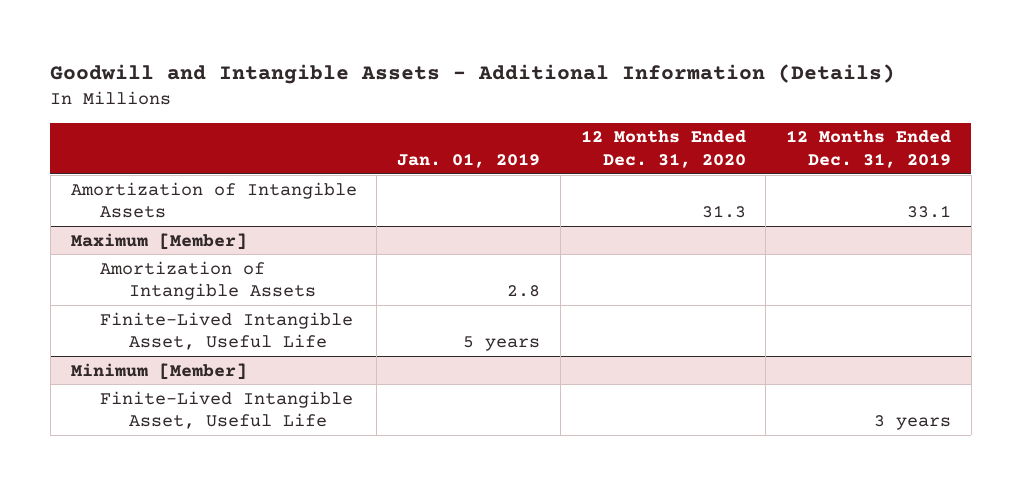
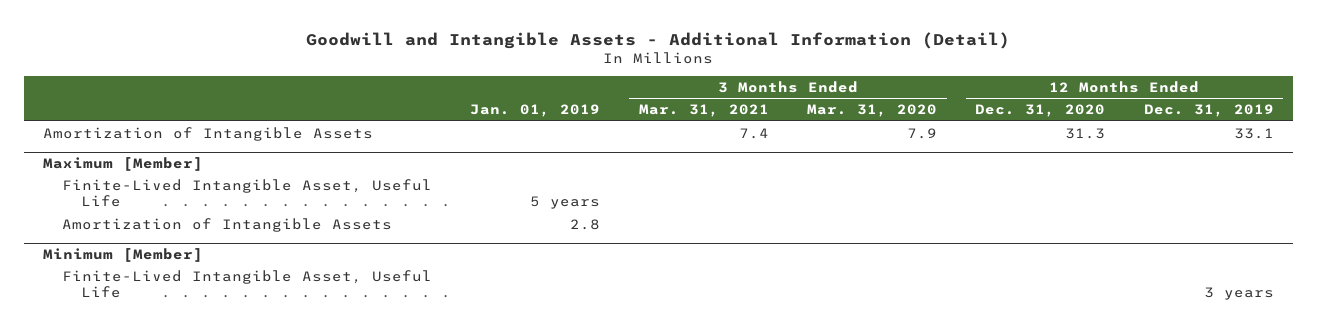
- Goodwill and Intangible Assets - Additional Information (Details)
+ Goodwill and Intangible Assets - Additional Information (Detail)
- | Jan. 01, 2019 | 12 Months Ended Dec. 31, 2020 | 12 Months Ended Dec. 31, 2019
+ | Jan. 01, 2019 | 3 Months Ended Mar. 31, 2021 | 3 Months Ended Mar. 31, 2020 | 12 Months Ended Dec. 31, 2020 | 12 Months Ended Dec. 31, 2019
@ Maximum [Member]
moved down: Amortization of Intangible Assets | 2.8 | | | |

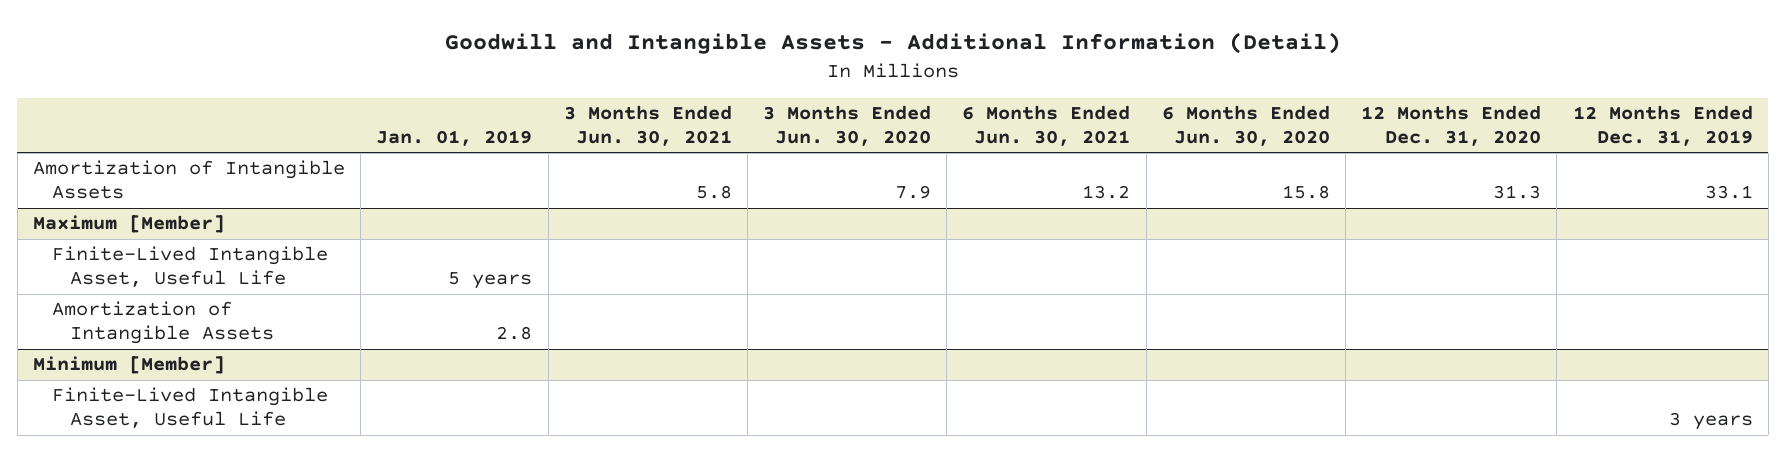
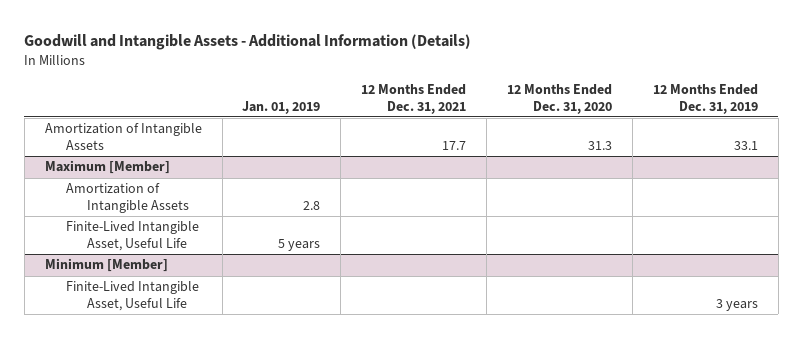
- Goodwill and Intangible Assets - Additional Information (Detail)
+ Goodwill and Intangible Assets - Additional Information (Details)
- | Jan. 01, 2019 | 3 Months Ended Jun. 30, 2021 | 3 Months Ended Jun. 30, 2020 | 6 Months Ended Jun. 30, 2021 | 6 Months Ended Jun. 30, 2020 | 12 Months Ended Dec. 31, 2020 | 12 Months Ended Dec. 31, 2019
+ | Jan. 01, 2019 | 12 Months Ended Dec. 31, 2021 | 12 Months Ended Dec. 31, 2020 | 12 Months Ended Dec. 31, 2019
@ Maximum [Member]
moved down: Finite-Lived Intangible Asset, Useful Life | 5 years | | |

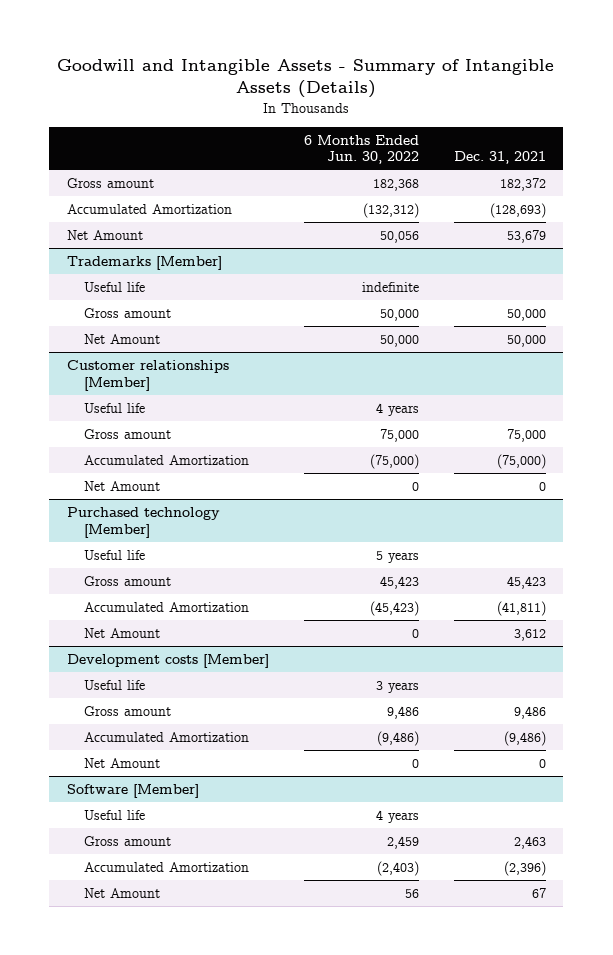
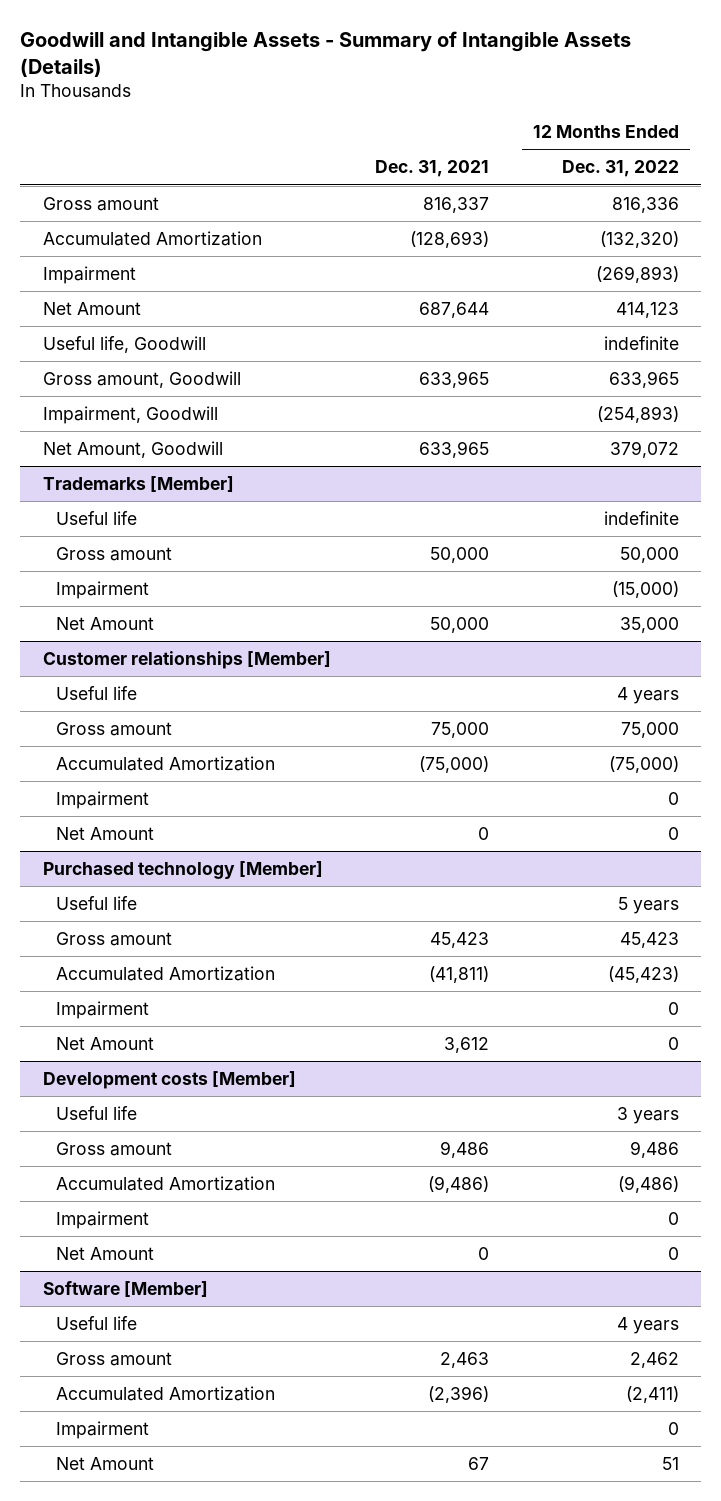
- | 6 Months Ended Jun. 30, 2022 | Dec. 31, 2021
+ | Dec. 31, 2021 | 12 Months Ended Dec. 31, 2022
- Gross amount | 182,368 | 182,372
+ Gross amount | 816,337 | 816,336
- Net Amount | 50,056 | 53,679
+ Impairment | | (269,893)
+ Net Amount | 687,644 | 414,123
+ Useful life, Goodwill | | indefinite
+ Gross amount, Goodwill | 633,965 | 633,965
+ Impairment, Goodwill | | (254,893)
+ Net Amount, Goodwill | 633,965 | 379,072
@ Trademarks [Member]
+ Impairment | | (15,000)
@ Customer relationships [Member]
+ Impairment | | 0
@ Purchased technology [Member]
+ Impairment | | 0
@ Development costs [Member]
+ Impairment | | 0
@ Software [Member]
+ Impairment | | 0

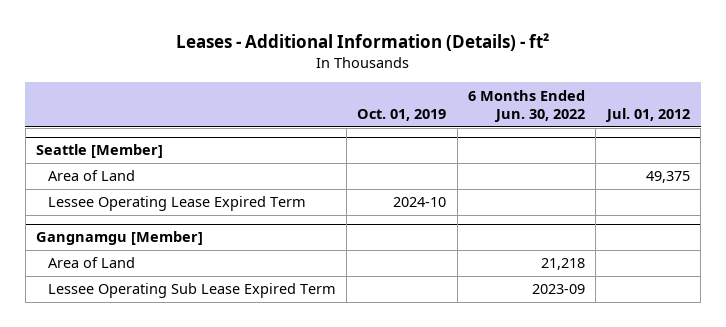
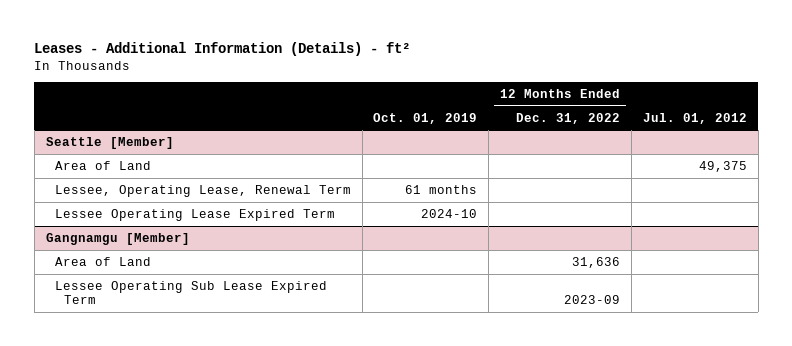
- | Oct. 01, 2019 | 6 Months Ended Jun. 30, 2022 | Jul. 01, 2012
+ | Oct. 01, 2019 | 12 Months Ended Dec. 31, 2022 | Jul. 01, 2012
@ Seattle [Member]
+ Lessee, Operating Lease, Renewal Term | 61 months | |

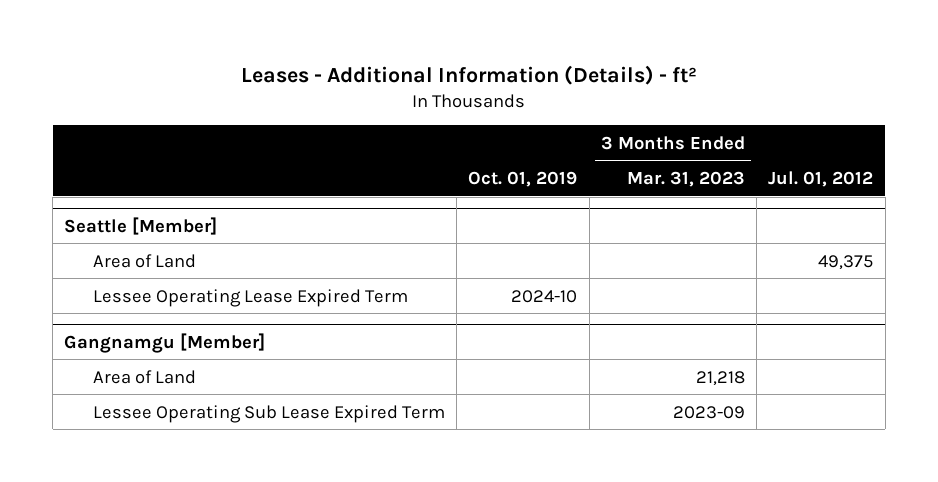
- | Oct. 01, 2019 | 12 Months Ended Dec. 31, 2022 | Jul. 01, 2012
+ | Oct. 01, 2019 | 3 Months Ended Mar. 31, 2023 | Jul. 01, 2012
@ Seattle [Member]
- Lessee, Operating Lease, Renewal Term | 61 months | |

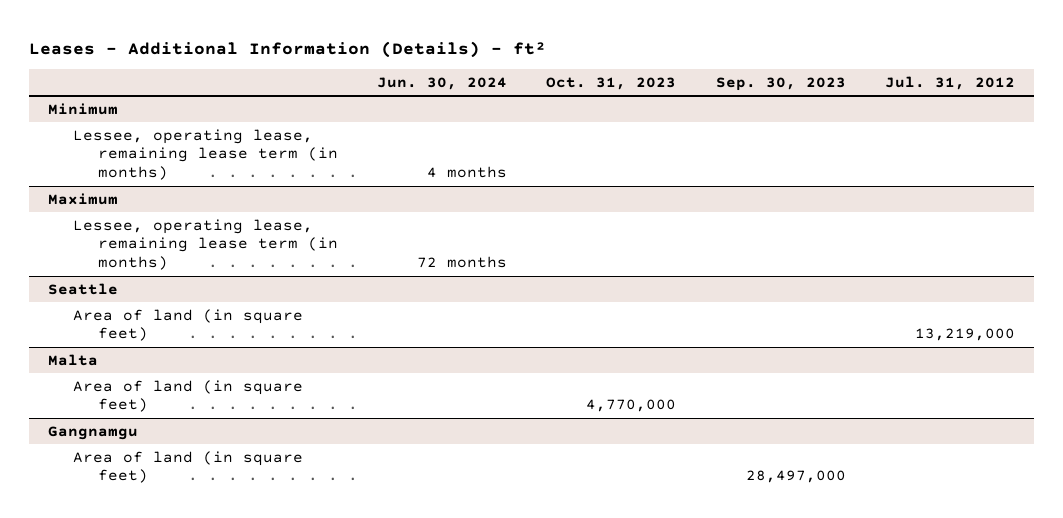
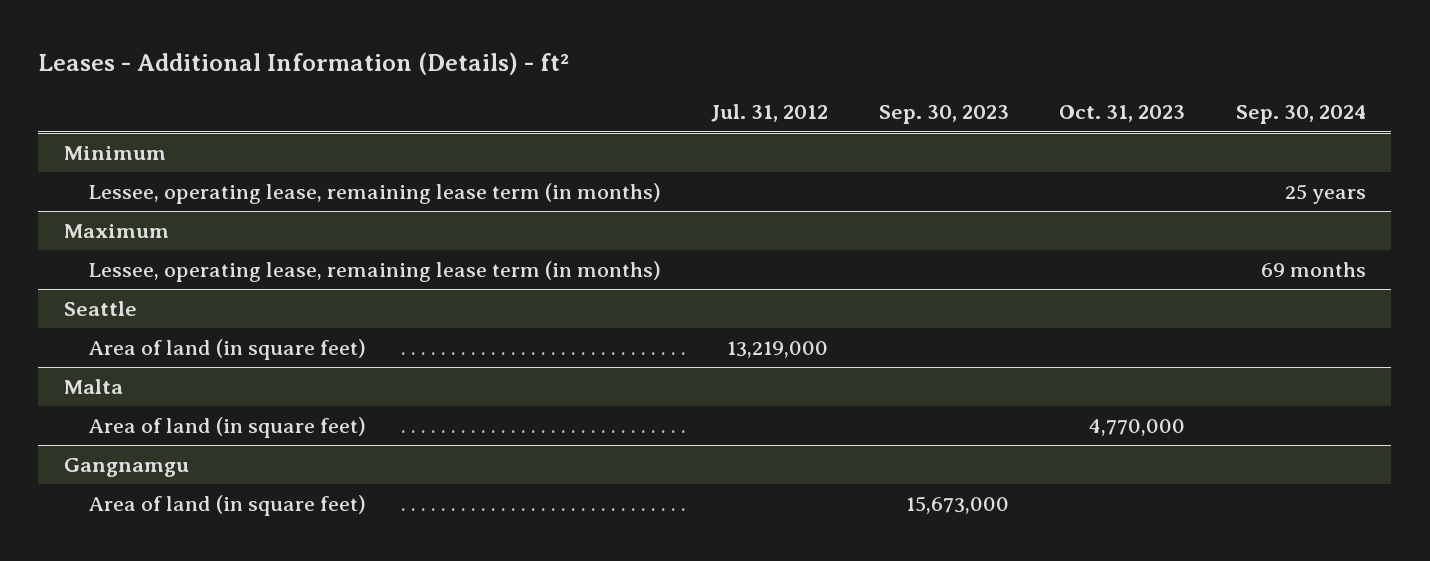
- | Jun. 30, 2024 | Oct. 31, 2023 | Sep. 30, 2023 | Jul. 31, 2012
+ | Jul. 31, 2012 | Sep. 30, 2023 | Oct. 31, 2023 | Sep. 30, 2024
@ Gangnamgu
- Area of land (in square feet) | | | 28,497,000 |
+ Area of land (in square feet) | | 15,673,000 | |

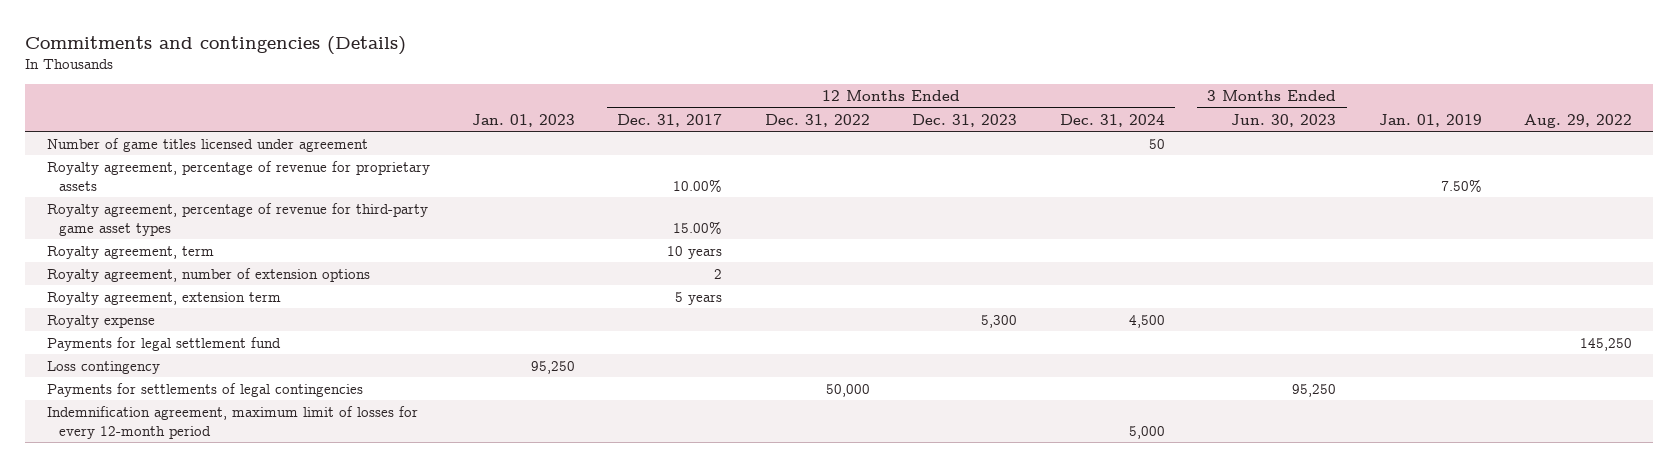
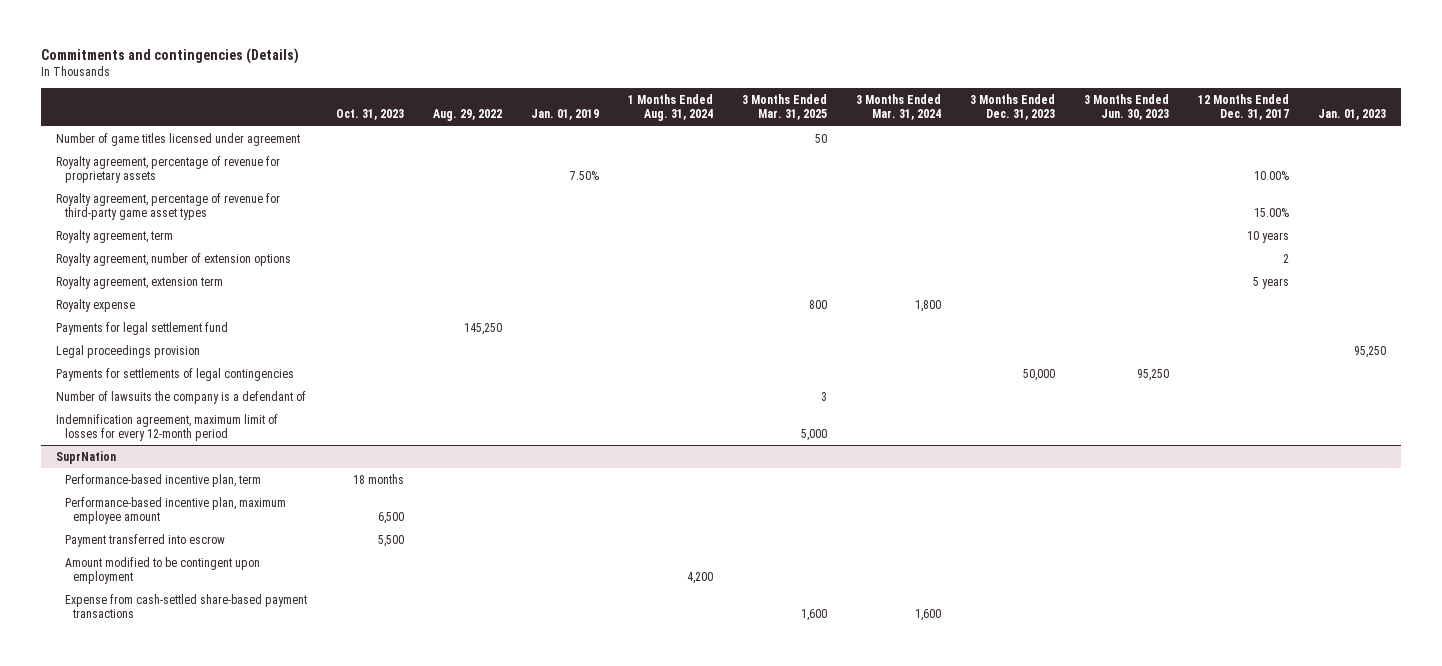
- | Jan. 01, 2023 | 12 Months Ended Dec. 31, 2017 | 12 Months Ended Dec. 31, 2022 | 12 Months Ended Dec. 31, 2023 | 12 Months Ended Dec. 31, 2024 | 3 Months Ended Jun. 30, 2023 | Jan. 01, 2019 | Aug. 29, 2022
+ | Oct. 31, 2023 | Aug. 29, 2022 | Jan. 01, 2019 | 1 Months Ended Aug. 31, 2024 | 3 Months Ended Mar. 31, 2025 | 3 Months Ended Mar. 31, 2024 | 3 Months Ended Dec. 31, 2023 | 3 Months Ended Jun. 30, 2023 | 12 Months Ended Dec. 31, 2017 | Jan. 01, 2023
- Loss contingency | 95,250 | | | | | | |
+ Legal proceedings provision | | | | | | | | | | 95,250
+ Number of lawsuits the company is a defendant of | | | | | 3 | | | | |
+ SuprNation
+ Performance-based incentive plan, term | 18 months | | | | | | | | |
+ Performance-based incentive plan, maximum employee amount | 6,500 | | | | | | | | |
+ Payment transferred into escrow | 5,500 | | | | | | | | |
+ Amount modified to be contingent upon employment | | | | 4,200 | | | | | |
+ Expense from cash-settled share-based payment transactions | | | | | 1,600 | 1,600 | | | |

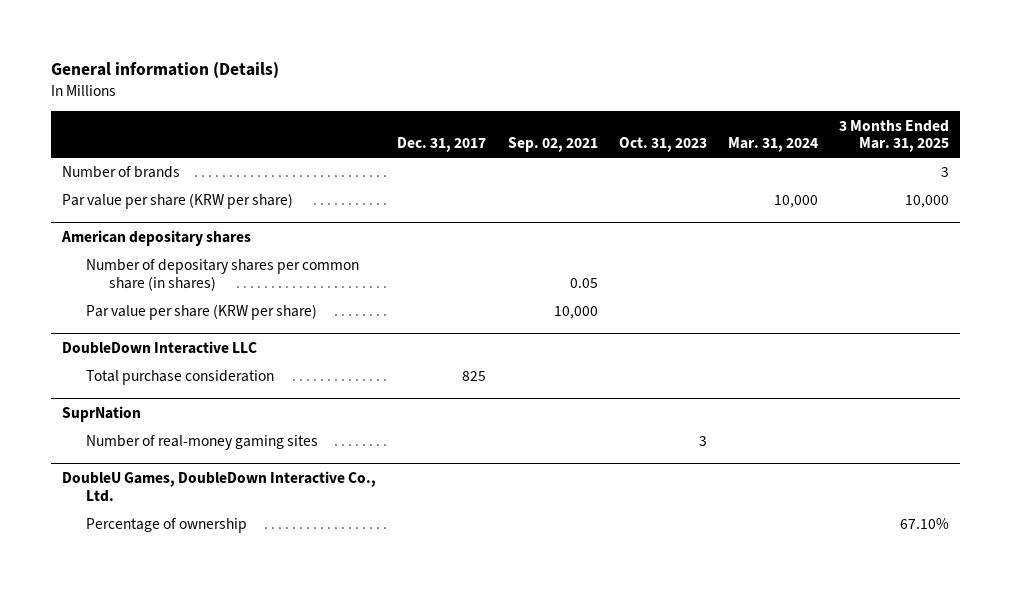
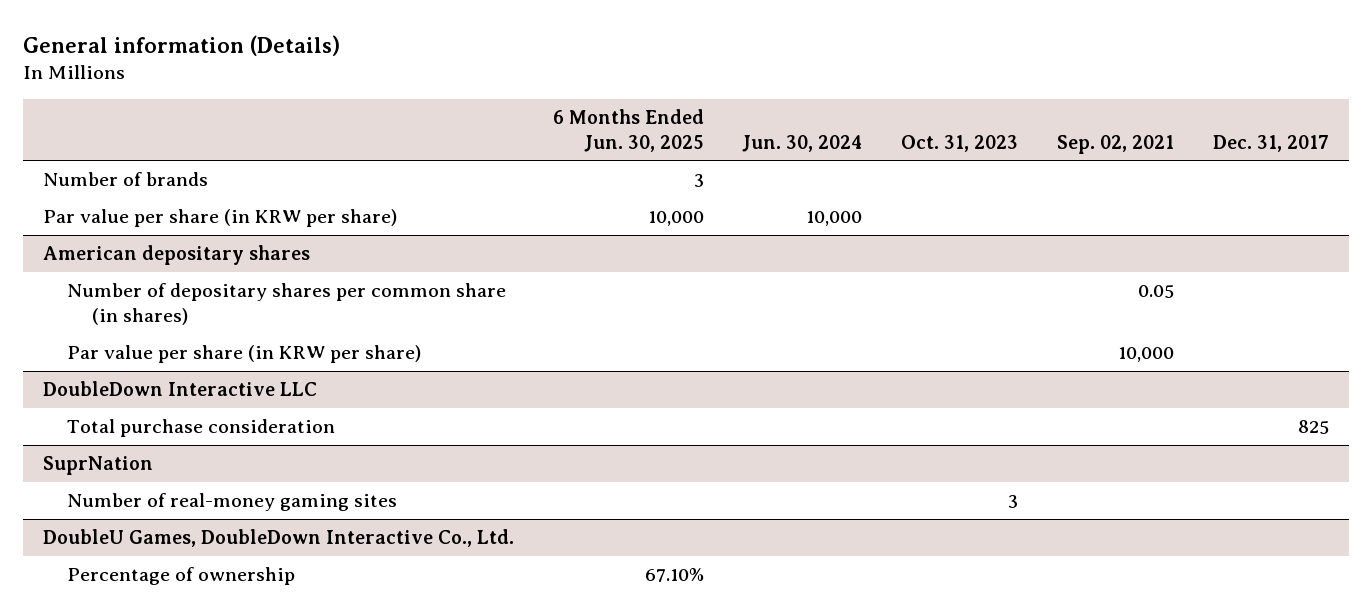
- | Dec. 31, 2017 | Sep. 02, 2021 | Oct. 31, 2023 | Mar. 31, 2024 | 3 Months Ended Mar. 31, 2025
+ | 6 Months Ended Jun. 30, 2025 | Jun. 30, 2024 | Oct. 31, 2023 | Sep. 02, 2021 | Dec. 31, 2017
- Par value per share (KRW per share) | | | | 10,000 | 10,000
+ Par value per share (in KRW per share) | 10,000 | 10,000 | | |
@ American depositary shares
- Par value per share (KRW per share) | | 10,000 | | |
+ Par value per share (in KRW per share) | | | | 10,000 |

